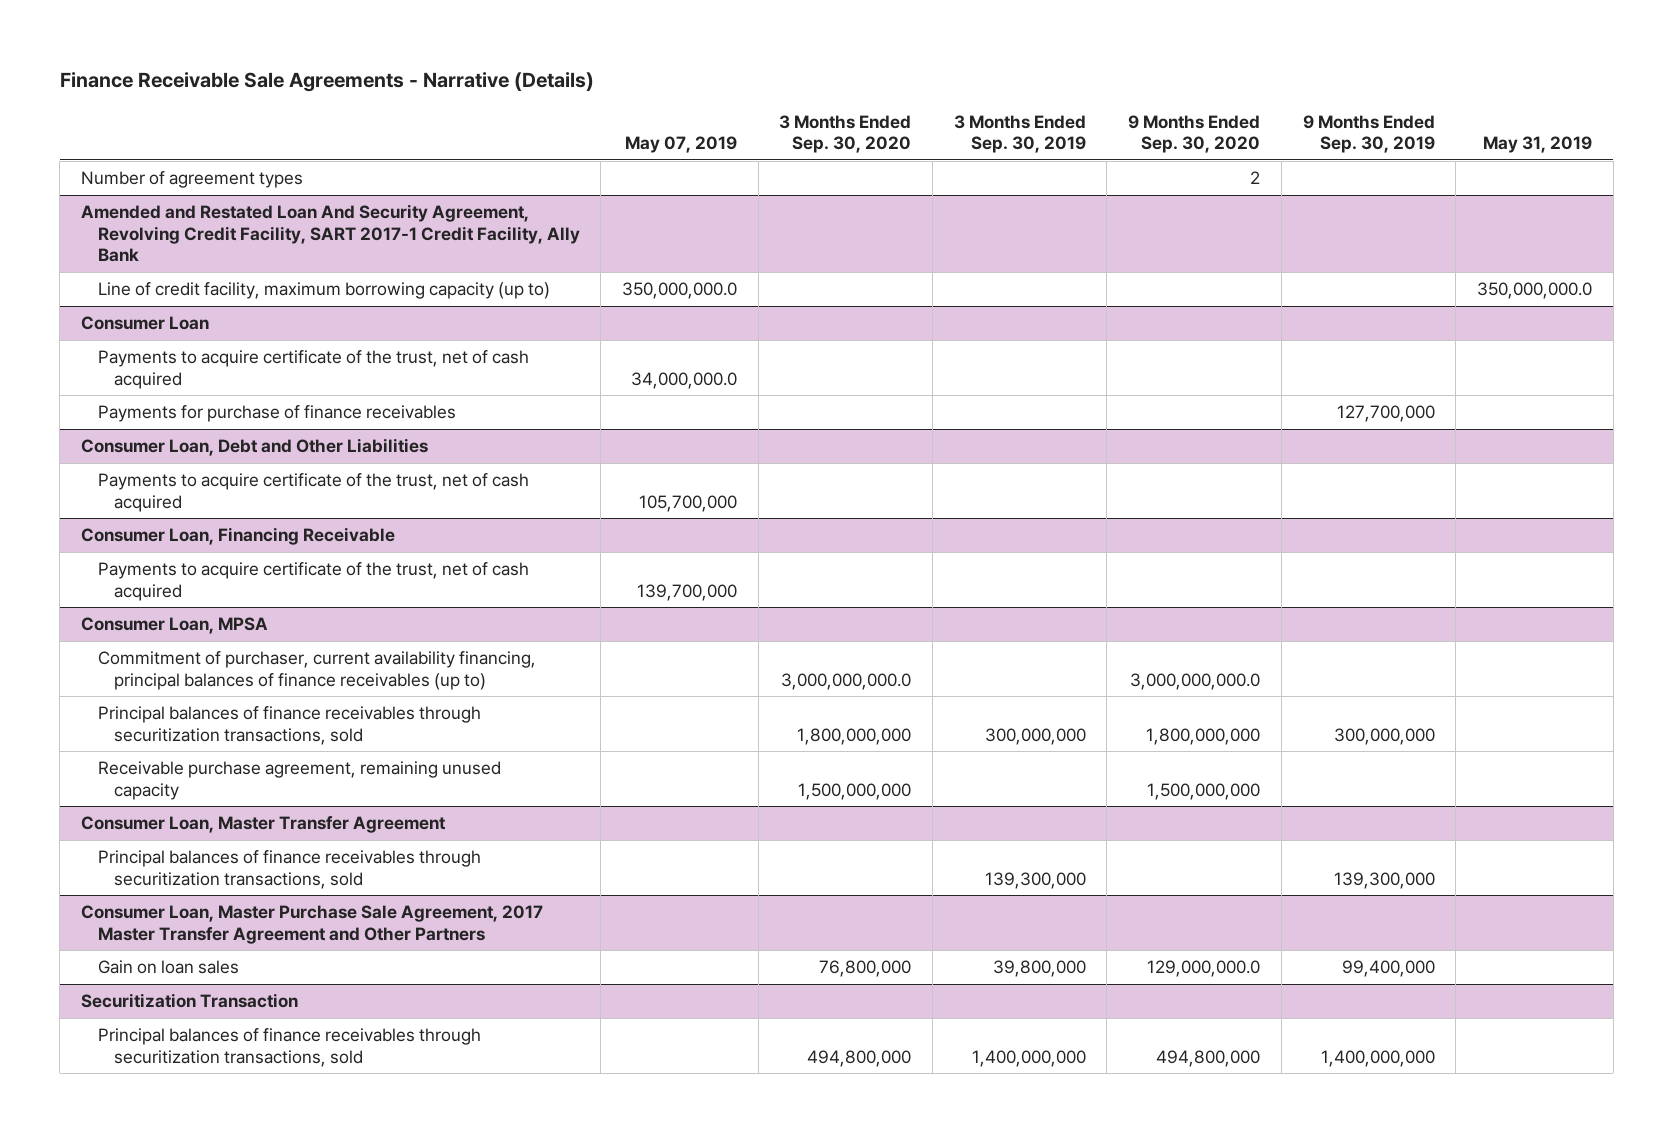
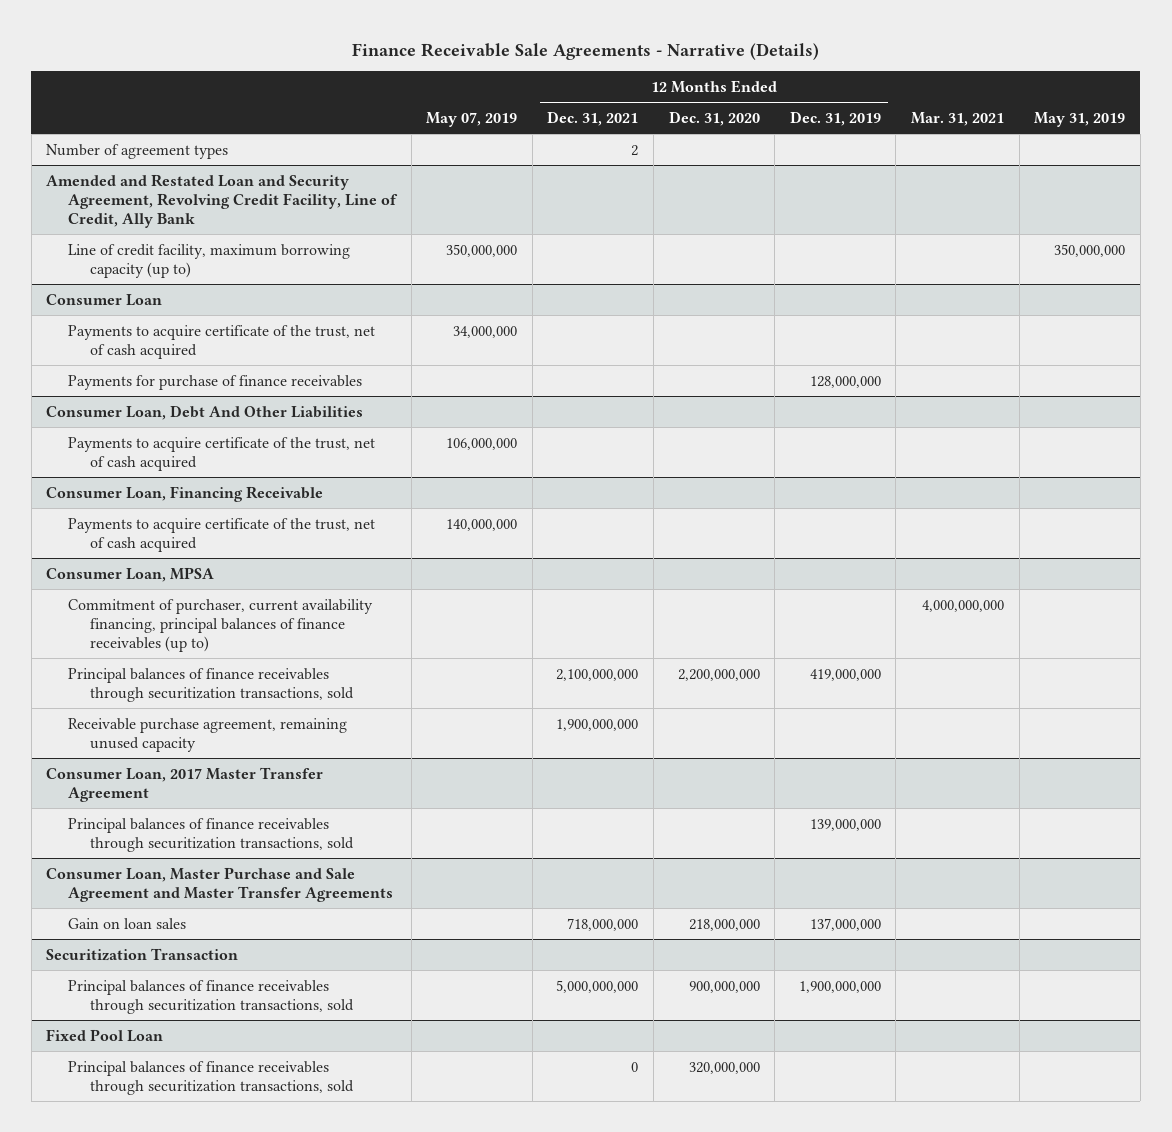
- | May 07, 2019 | 3 Months Ended Sep. 30, 2020 | 3 Months Ended Sep. 30, 2019 | 9 Months Ended Sep. 30, 2020 | 9 Months Ended Sep. 30, 2019 | May 31, 2019
+ | May 07, 2019 | 12 Months Ended Dec. 31, 2021 | 12 Months Ended Dec. 31, 2020 | 12 Months Ended Dec. 31, 2019 | Mar. 31, 2021 | May 31, 2019
- Amended and Restated Loan And Security Agreement, Revolving Credit Facility, SART 2017-1 Credit Facility, Ally Bank
- Line of credit facility, maximum borrowing capacity (up to) | 350,000,000.0 | | | | | 350,000,000.0
+ Amended and Restated Loan and Security Agreement, Revolving Credit Facility, Line of Credit, Ally Bank
+ Line of credit facility, maximum borrowing capacity (up to) | 350,000,000 | | | | | 350,000,000
@ Consumer Loan
- Payments to acquire certificate of the trust, net of cash acquired | 34,000,000.0 | | | | |
+ Payments to acquire certificate of the trust, net of cash acquired | 34,000,000 | | | | |
- Consumer Loan, Debt and Other Liabilities
- Payments to acquire certificate of the trust, net of cash acquired | 105,700,000 | | | | |
+ Consumer Loan, Debt And Other Liabilities
+ Payments to acquire certificate of the trust, net of cash acquired | 106,000,000 | | | | |
@ Consumer Loan, Financing Receivable
- Payments to acquire certificate of the trust, net of cash acquired | 139,700,000 | | | | |
+ Payments to acquire certificate of the trust, net of cash acquired | 140,000,000 | | | | |
- Consumer Loan, Master Transfer Agreement
+ Consumer Loan, 2017 Master Transfer Agreement
- Consumer Loan, Master Purchase Sale Agreement, 2017 Master Transfer Agreement and Other Partners
+ Consumer Loan, Master Purchase and Sale Agreement and Master Transfer Agreements
+ Fixed Pool Loan
+ Principal balances of finance receivables through securitization transactions, sold | | 0 | 320,000,000 | | |

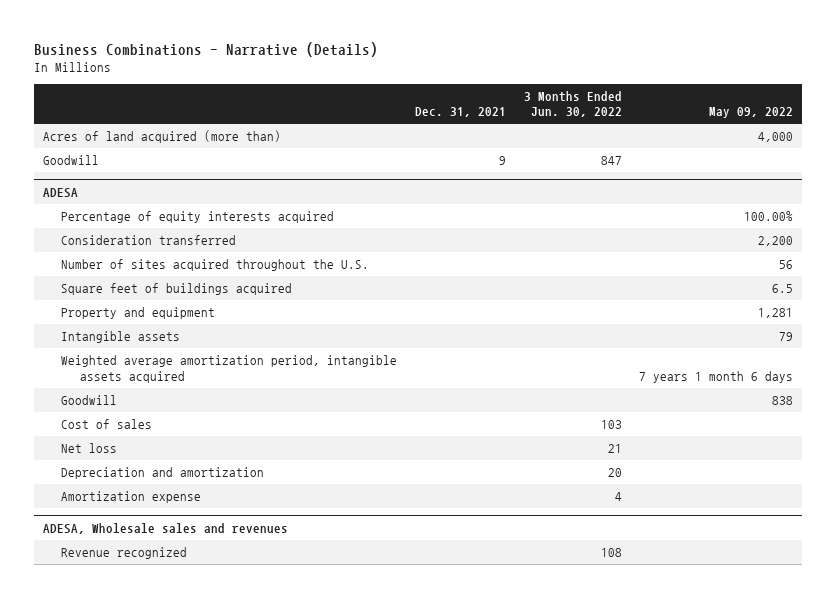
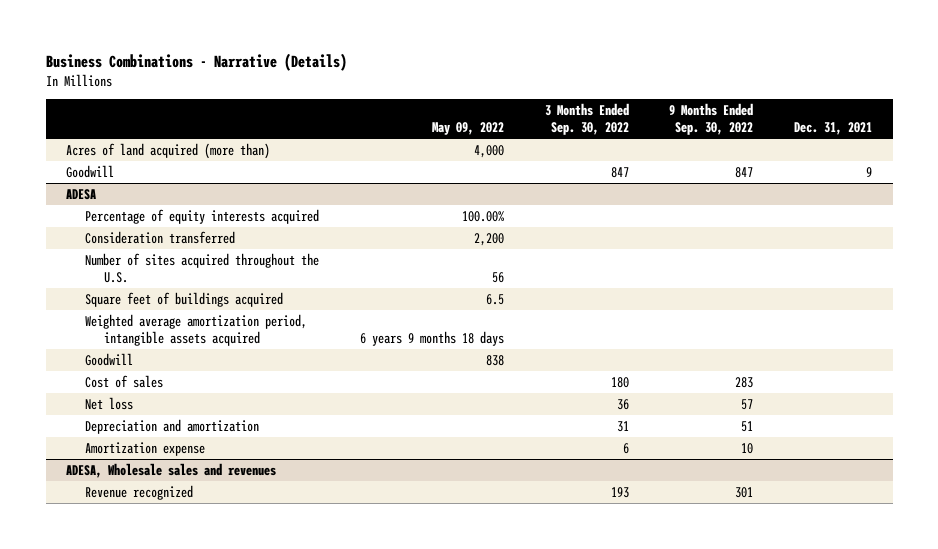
- | Dec. 31, 2021 | 3 Months Ended Jun. 30, 2022 | May 09, 2022
+ | May 09, 2022 | 3 Months Ended Sep. 30, 2022 | 9 Months Ended Sep. 30, 2022 | Dec. 31, 2021
@ ADESA
- Property and equipment | | | 1,281
- Intangible assets | | | 79
- Weighted average amortization period, intangible assets acquired | | | 7 years 1 month 6 days
+ Weighted average amortization period, intangible assets acquired | 6 years 9 months 18 days | | |

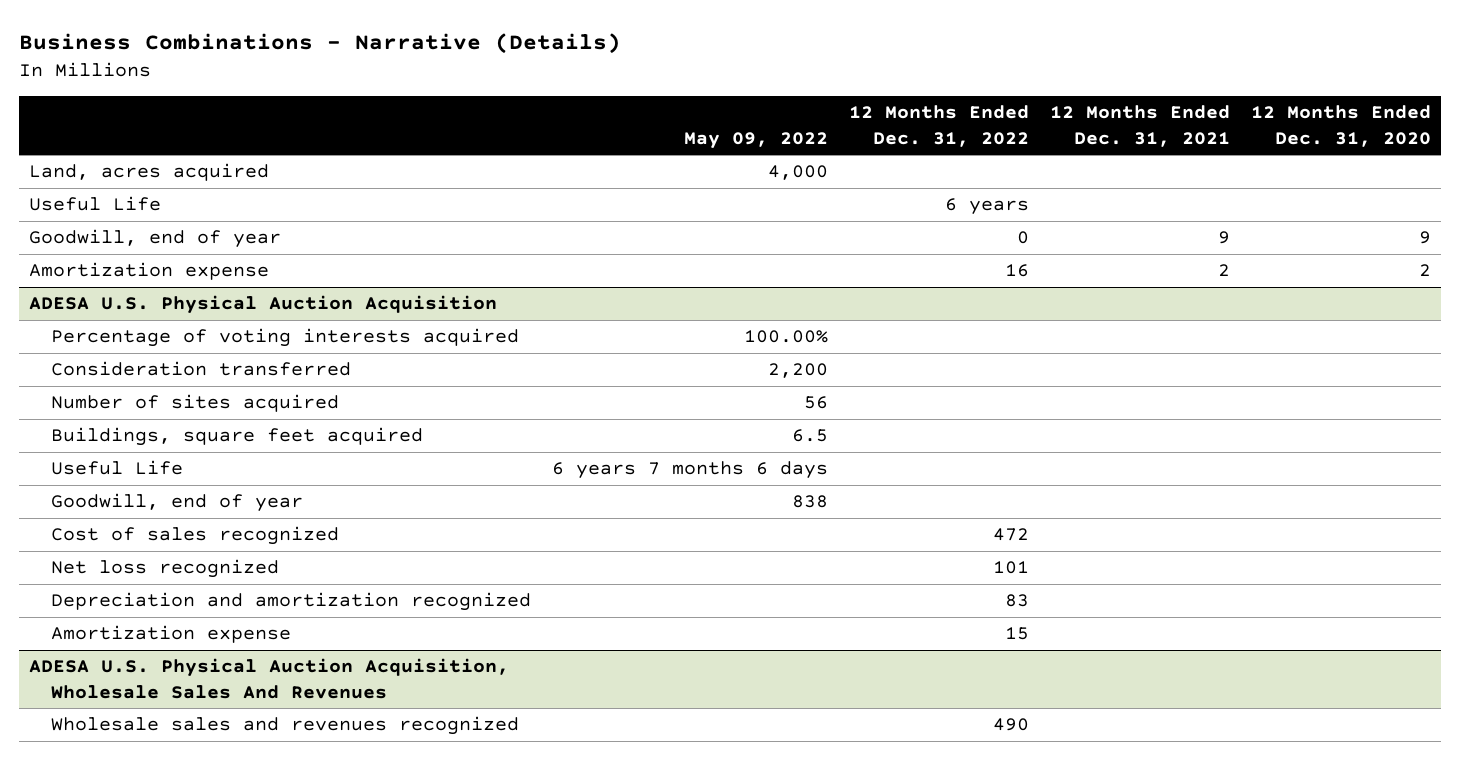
- | May 09, 2022 | 3 Months Ended Sep. 30, 2022 | 9 Months Ended Sep. 30, 2022 | Dec. 31, 2021
+ | May 09, 2022 | 12 Months Ended Dec. 31, 2022 | 12 Months Ended Dec. 31, 2021 | 12 Months Ended Dec. 31, 2020
- Acres of land acquired (more than) | 4,000 | | |
- Goodwill | | 847 | 847 | 9
- ADESA
- Percentage of equity interests acquired | 100.00% | | |
+ Land, acres acquired | 4,000 | | |
+ Useful Life | | 6 years | |
+ Goodwill, end of year | | 0 | 9 | 9
+ Amortization expense | | 16 | 2 | 2
+ ADESA U.S. Physical Auction Acquisition
+ Percentage of voting interests acquired | 100.00% | | |
- Number of sites acquired throughout the U.S. | 56 | | |
- Square feet of buildings acquired | 6.5 | | |
- Weighted average amortization period, intangible assets acquired | 6 years 9 months 18 days | | |
- Goodwill | 838 | | |
- Cost of sales | | 180 | 283 |
- Net loss | | 36 | 57 |
- Depreciation and amortization | | 31 | 51 |
+ Number of sites acquired | 56 | | |
+ Buildings, square feet acquired | 6.5 | | |
+ Useful Life | 6 years 7 months 6 days | | |
+ Goodwill, end of year | 838 | | |
+ Cost of sales recognized | | 472 | |
+ Net loss recognized | | 101 | |
+ Depreciation and amortization recognized | | 83 | |
- ADESA, Wholesale sales and revenues
- Revenue recognized | | 193 | 301 |
+ ADESA U.S. Physical Auction Acquisition, Wholesale Sales And Revenues
+ Wholesale sales and revenues recognized | | 490 | |

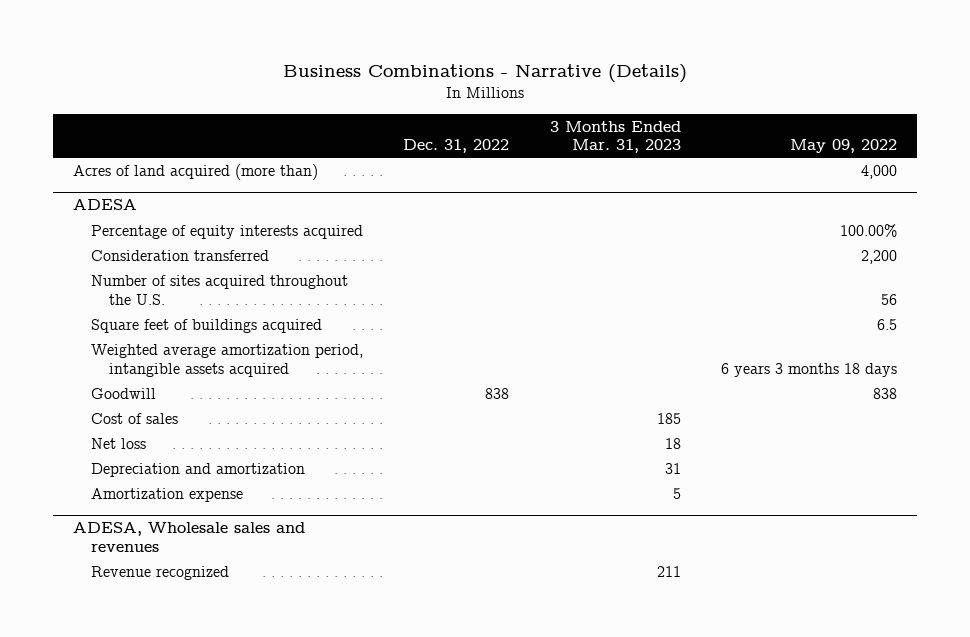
- | May 09, 2022 | 12 Months Ended Dec. 31, 2022 | 12 Months Ended Dec. 31, 2021 | 12 Months Ended Dec. 31, 2020
+ | Dec. 31, 2022 | 3 Months Ended Mar. 31, 2023 | May 09, 2022
- Land, acres acquired | 4,000 | | |
- Useful Life | | 6 years | |
- Goodwill, end of year | | 0 | 9 | 9
- Amortization expense | | 16 | 2 | 2
- ADESA U.S. Physical Auction Acquisition
- Percentage of voting interests acquired | 100.00% | | |
+ Acres of land acquired (more than) | | | 4,000
+ ADESA
+ Percentage of equity interests acquired | | | 100.00%
- Number of sites acquired | 56 | | |
- Buildings, square feet acquired | 6.5 | | |
- Useful Life | 6 years 7 months 6 days | | |
- Goodwill, end of year | 838 | | |
- Cost of sales recognized | | 472 | |
- Net loss recognized | | 101 | |
- Depreciation and amortization recognized | | 83 | |
+ Number of sites acquired throughout the U.S. | | | 56
+ Square feet of buildings acquired | | | 6.5
+ Weighted average amortization period, intangible assets acquired | | | 6 years 3 months 18 days
+ Goodwill | 838 | | 838
+ Cost of sales | | 185 |
+ Net loss | | 18 |
+ Depreciation and amortization | | 31 |
- ADESA U.S. Physical Auction Acquisition, Wholesale Sales And Revenues
- Wholesale sales and revenues recognized | | 490 | |
+ ADESA, Wholesale sales and revenues
+ Revenue recognized | | 211 |

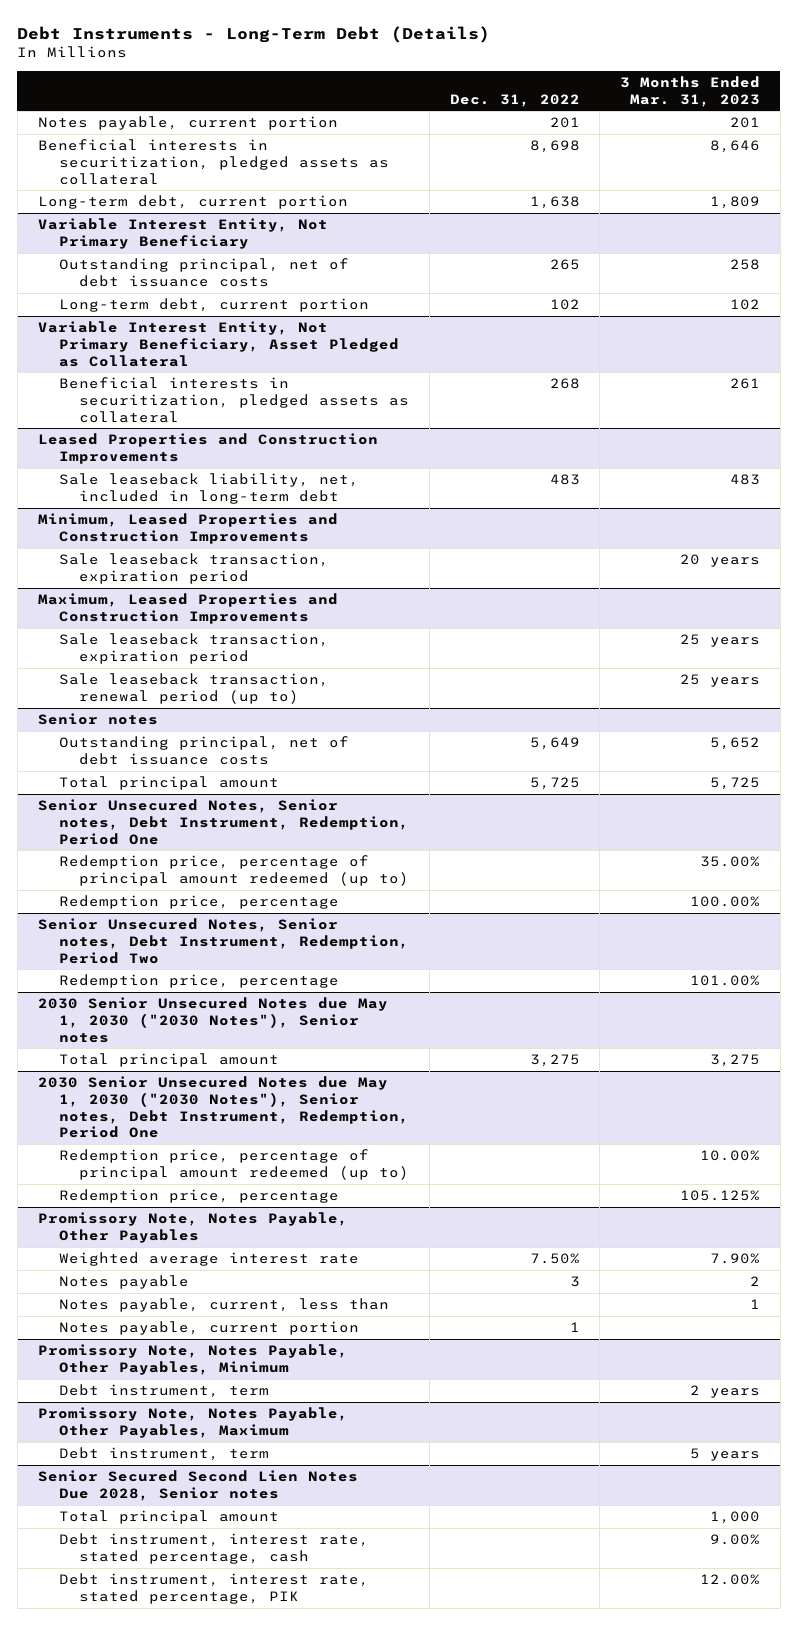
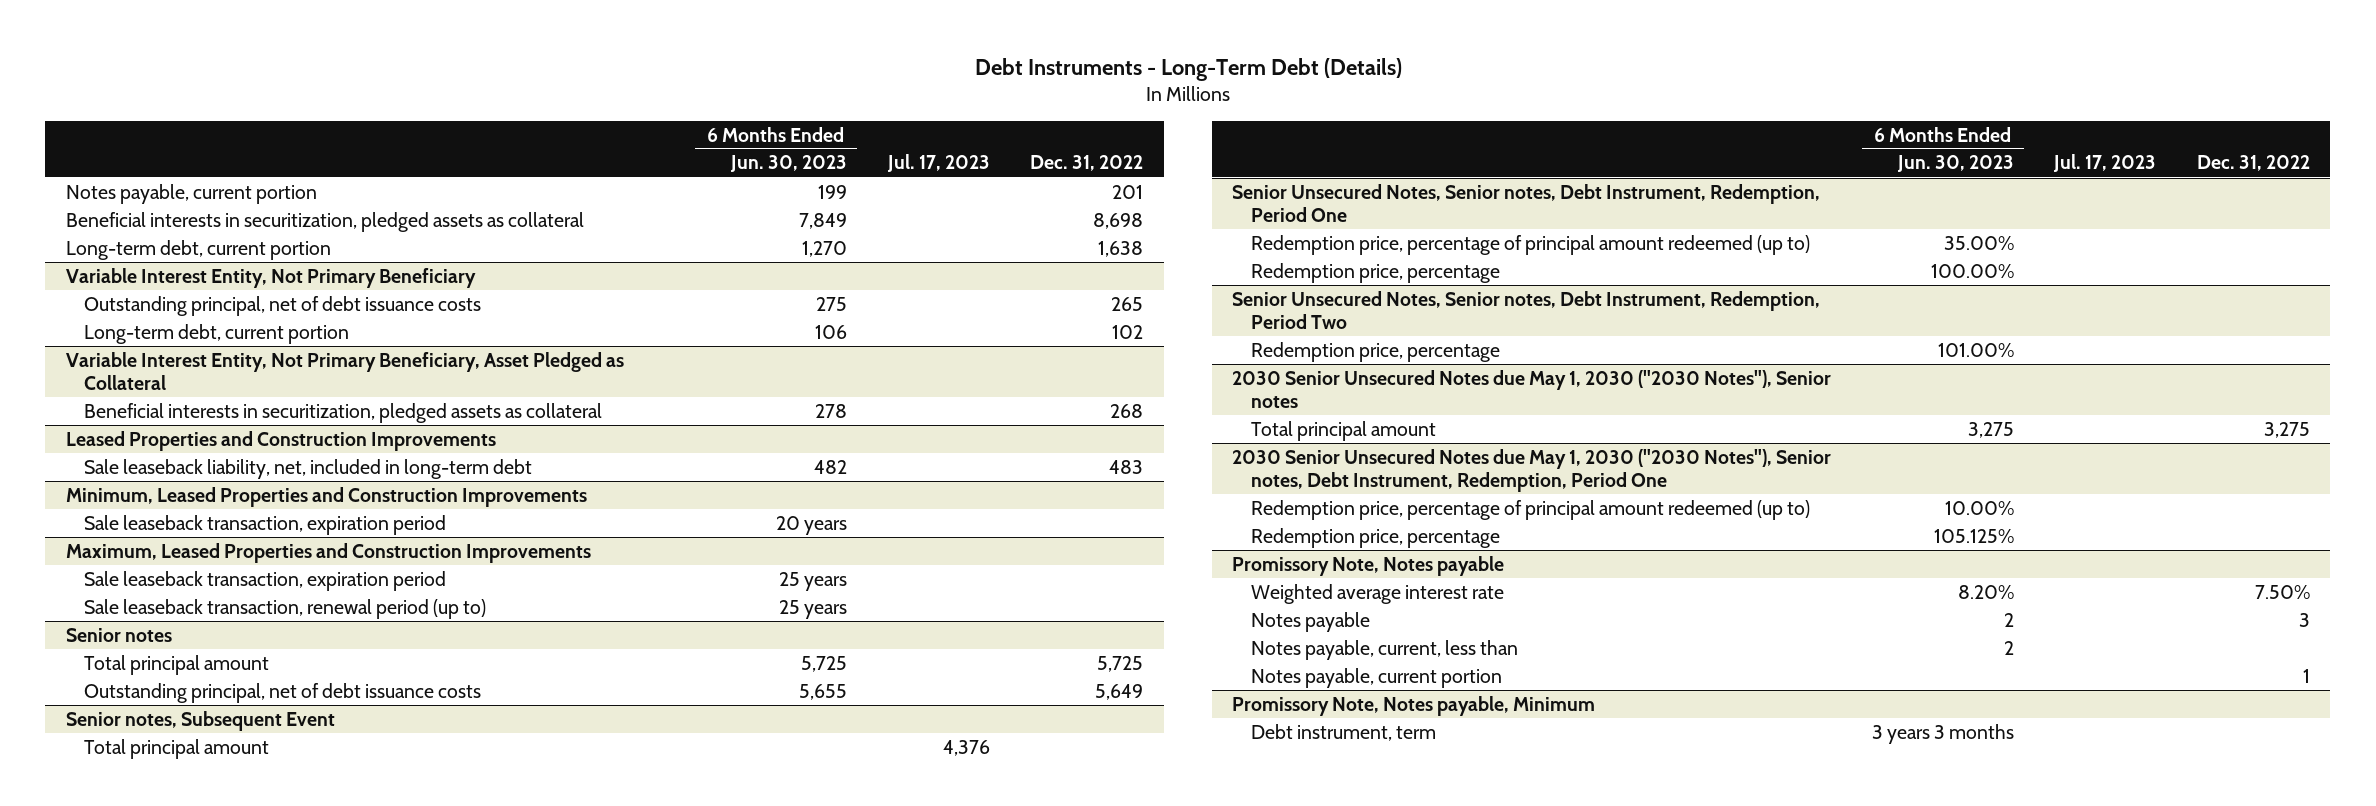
- | Dec. 31, 2022 | 3 Months Ended Mar. 31, 2023
+ | 6 Months Ended Jun. 30, 2023 | Jul. 17, 2023 | Dec. 31, 2022
@ Senior notes
moved down: Outstanding principal, net of debt issuance costs | 5,655 | | 5,649
+ Senior notes, Subsequent Event
+ Total principal amount | | 4,376 |
- Promissory Note, Notes Payable, Other Payables
+ Promissory Note, Notes payable
- Promissory Note, Notes Payable, Other Payables, Minimum
+ Promissory Note, Notes payable, Minimum
- Promissory Note, Notes Payable, Other Payables, Maximum
- Debt instrument, term | | 5 years
- Senior Secured Second Lien Notes Due 2028, Senior notes
- Total principal amount | | 1,000
- Debt instrument, interest rate, stated percentage, cash | | 9.00%
- Debt instrument, interest rate, stated percentage, PIK | | 12.00%

